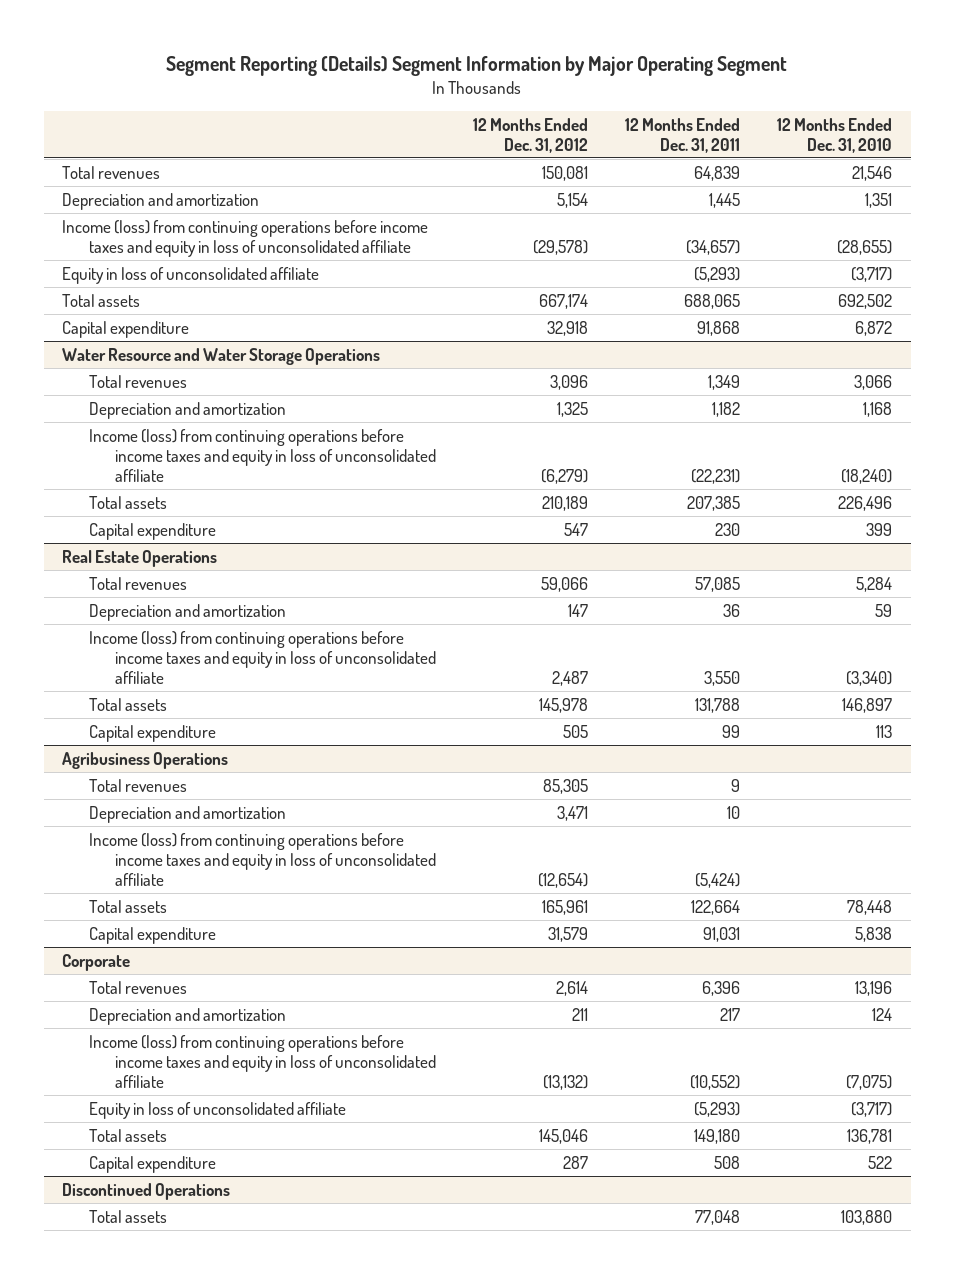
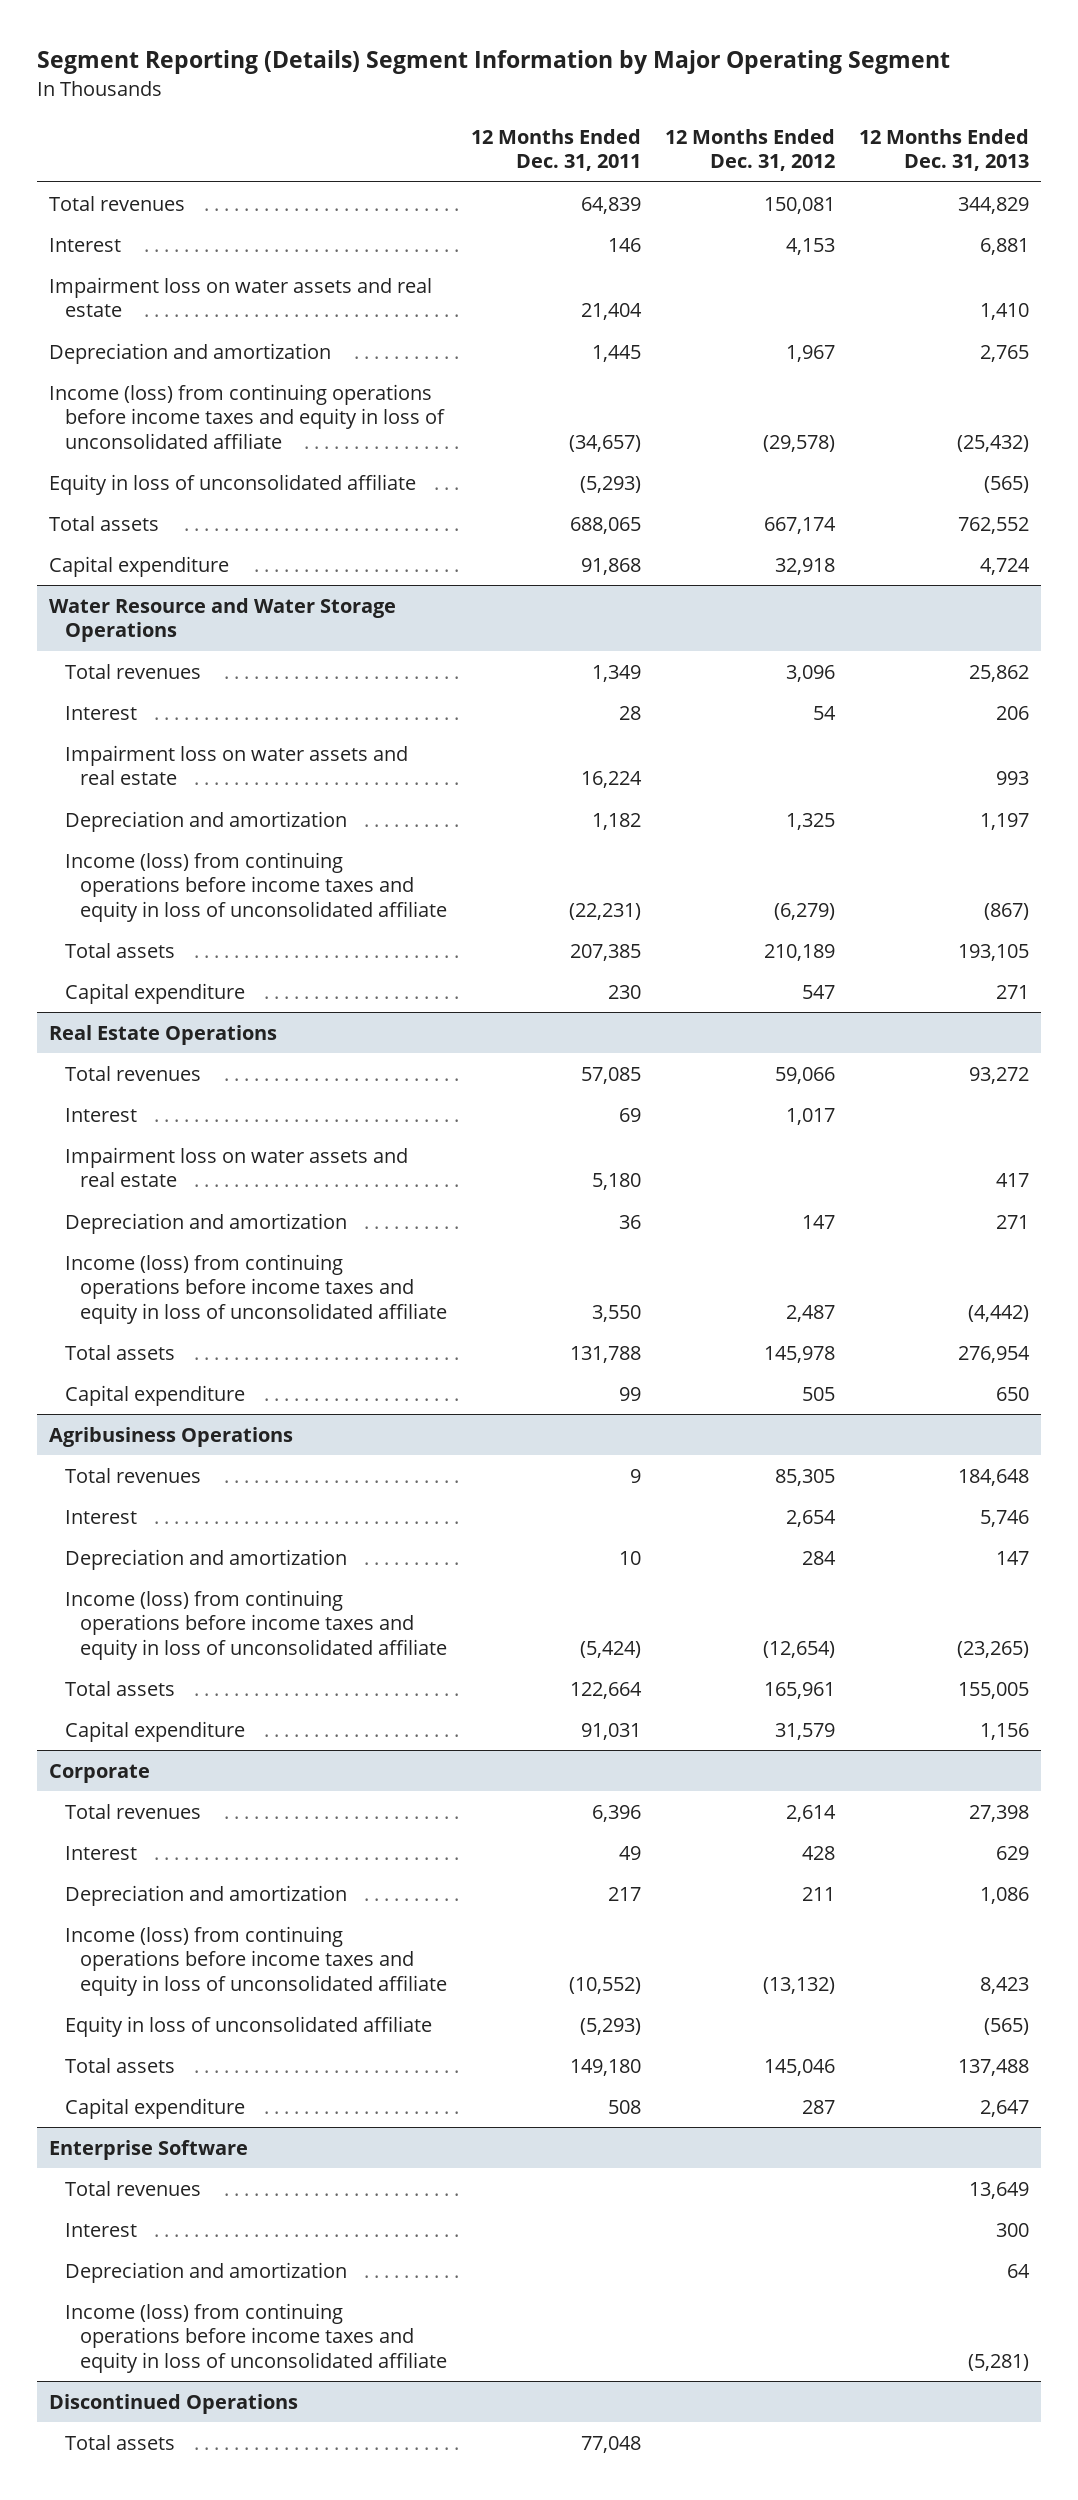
- | 12 Months Ended Dec. 31, 2012 | 12 Months Ended Dec. 31, 2011 | 12 Months Ended Dec. 31, 2010
+ | 12 Months Ended Dec. 31, 2011 | 12 Months Ended Dec. 31, 2012 | 12 Months Ended Dec. 31, 2013
- Depreciation and amortization | 5,154 | 1,445 | 1,351
+ Interest | 146 | 4,153 | 6,881
+ Impairment loss on water assets and real estate | 21,404 | | 1,410
+ Depreciation and amortization | 1,445 | 1,967 | 2,765
@ Water Resource and Water Storage Operations
+ Interest | 28 | 54 | 206
+ Impairment loss on water assets and real estate | 16,224 | | 993
@ Real Estate Operations
+ Interest | 69 | 1,017 |
+ Impairment loss on water assets and real estate | 5,180 | | 417
@ Agribusiness Operations
- Depreciation and amortization | 3,471 | 10 |
+ Interest | | 2,654 | 5,746
+ Depreciation and amortization | 10 | 284 | 147
@ Corporate
+ Interest | 49 | 428 | 629
+ Enterprise Software
+ Total revenues | | | 13,649
+ Interest | | | 300
+ Depreciation and amortization | | | 64
+ Income (loss) from continuing operations before income taxes and equity in loss of unconsolidated affiliate | | | (5,281)

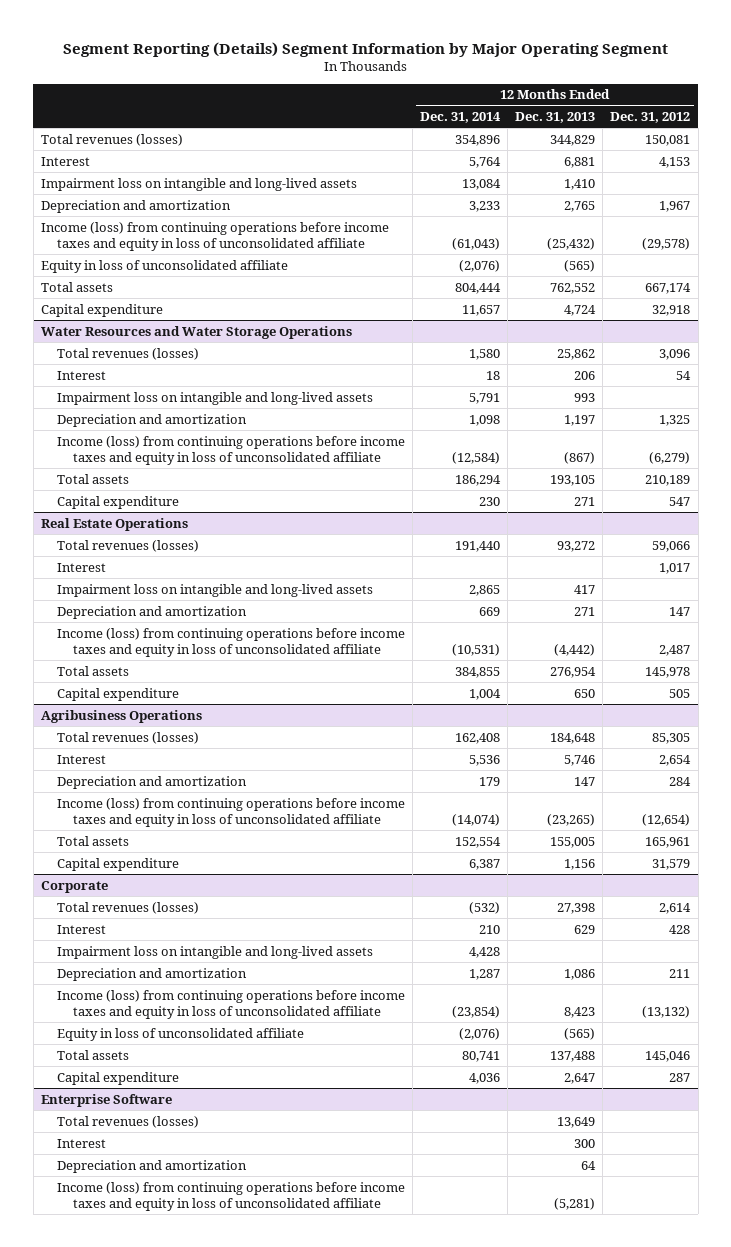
- | 12 Months Ended Dec. 31, 2011 | 12 Months Ended Dec. 31, 2012 | 12 Months Ended Dec. 31, 2013
+ | 12 Months Ended Dec. 31, 2014 | 12 Months Ended Dec. 31, 2013 | 12 Months Ended Dec. 31, 2012
- Total revenues | 64,839 | 150,081 | 344,829
+ Total revenues (losses) | 354,896 | 344,829 | 150,081
- Impairment loss on water assets and real estate | 21,404 | | 1,410
+ Impairment loss on intangible and long-lived assets | 13,084 | 1,410 |
- Water Resource and Water Storage Operations
- Total revenues | 1,349 | 3,096 | 25,862
+ Water Resources and Water Storage Operations
+ Total revenues (losses) | 1,580 | 25,862 | 3,096
- Impairment loss on water assets and real estate | 16,224 | | 993
+ Impairment loss on intangible and long-lived assets | 5,791 | 993 |
@ Real Estate Operations
- Total revenues | 57,085 | 59,066 | 93,272
+ Total revenues (losses) | 191,440 | 93,272 | 59,066
- Impairment loss on water assets and real estate | 5,180 | | 417
+ Impairment loss on intangible and long-lived assets | 2,865 | 417 |
@ Agribusiness Operations
- Total revenues | 9 | 85,305 | 184,648
+ Total revenues (losses) | 162,408 | 184,648 | 85,305
@ Corporate
- Total revenues | 6,396 | 2,614 | 27,398
+ Total revenues (losses) | (532) | 27,398 | 2,614
+ Impairment loss on intangible and long-lived assets | 4,428 | |
@ Enterprise Software
- Total revenues | | | 13,649
+ Total revenues (losses) | | 13,649 |
- Discontinued Operations
- Total assets | 77,048 | |

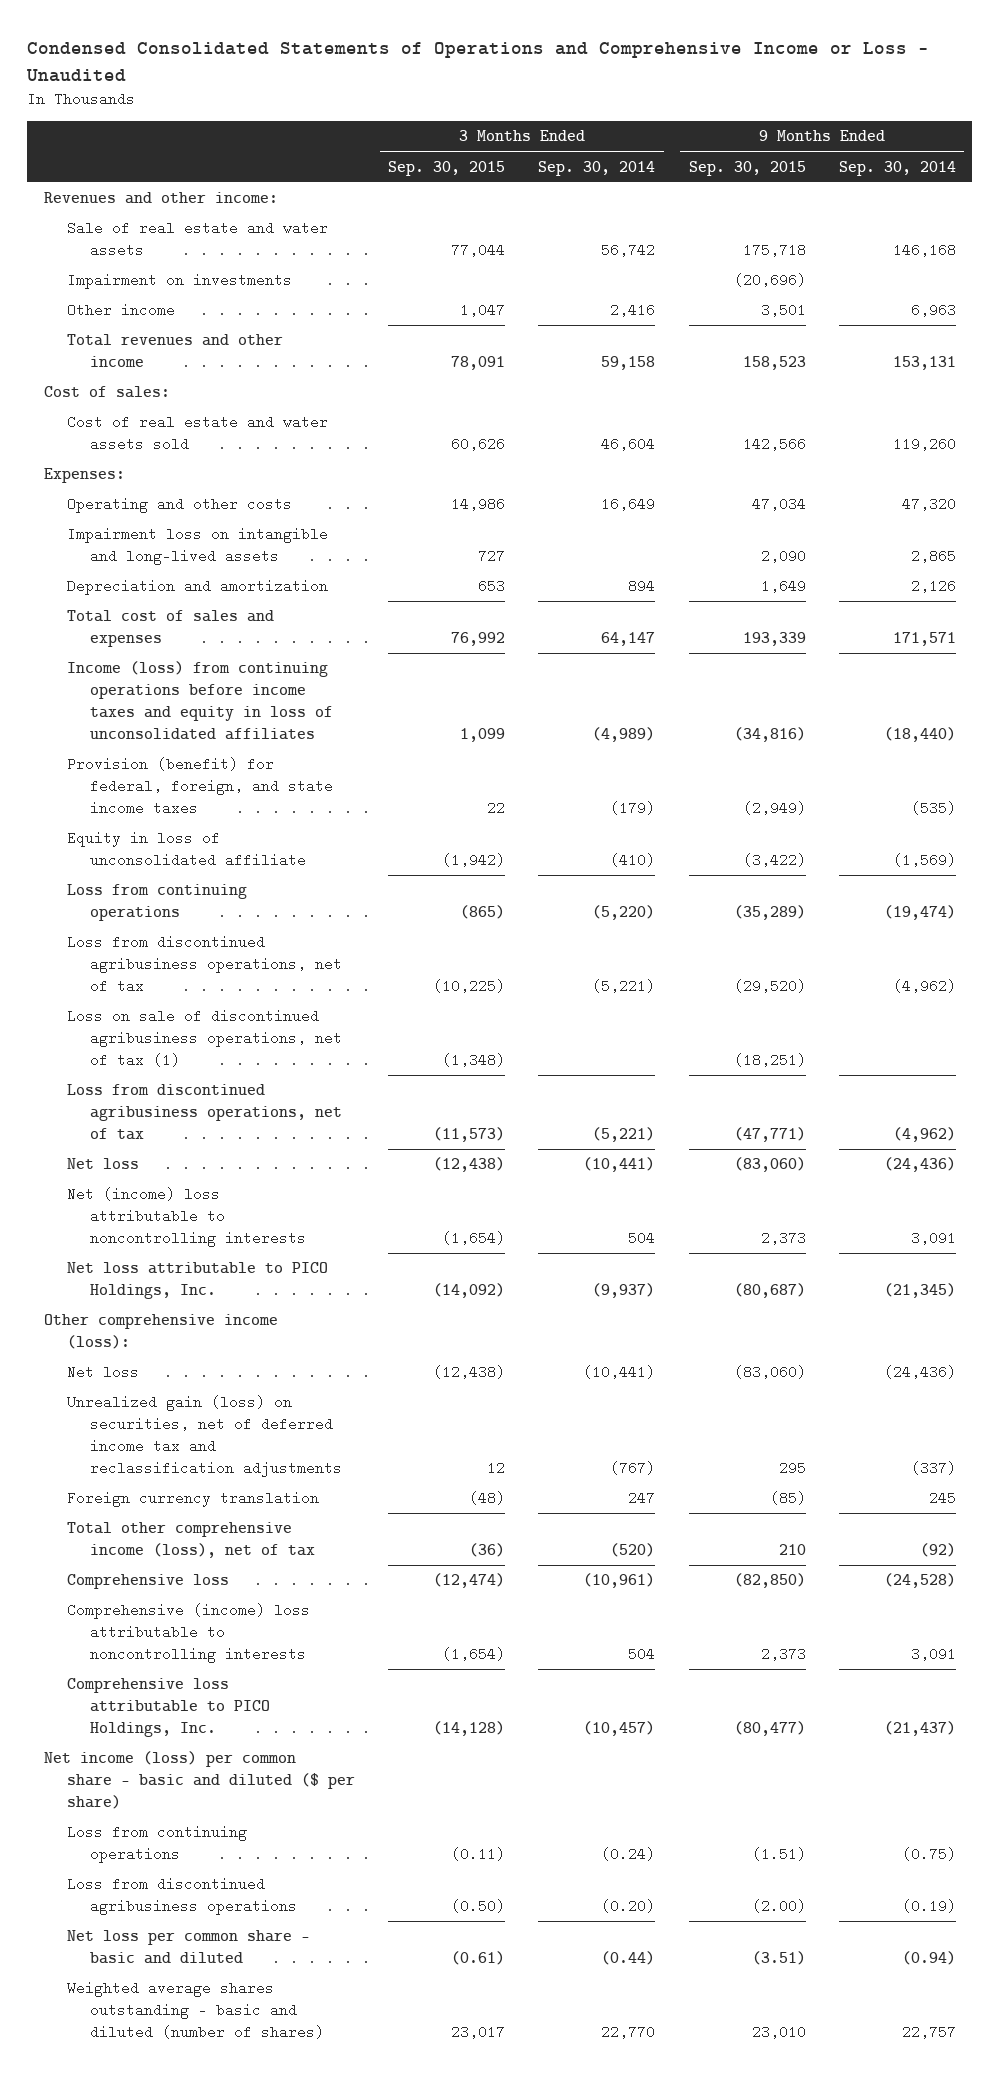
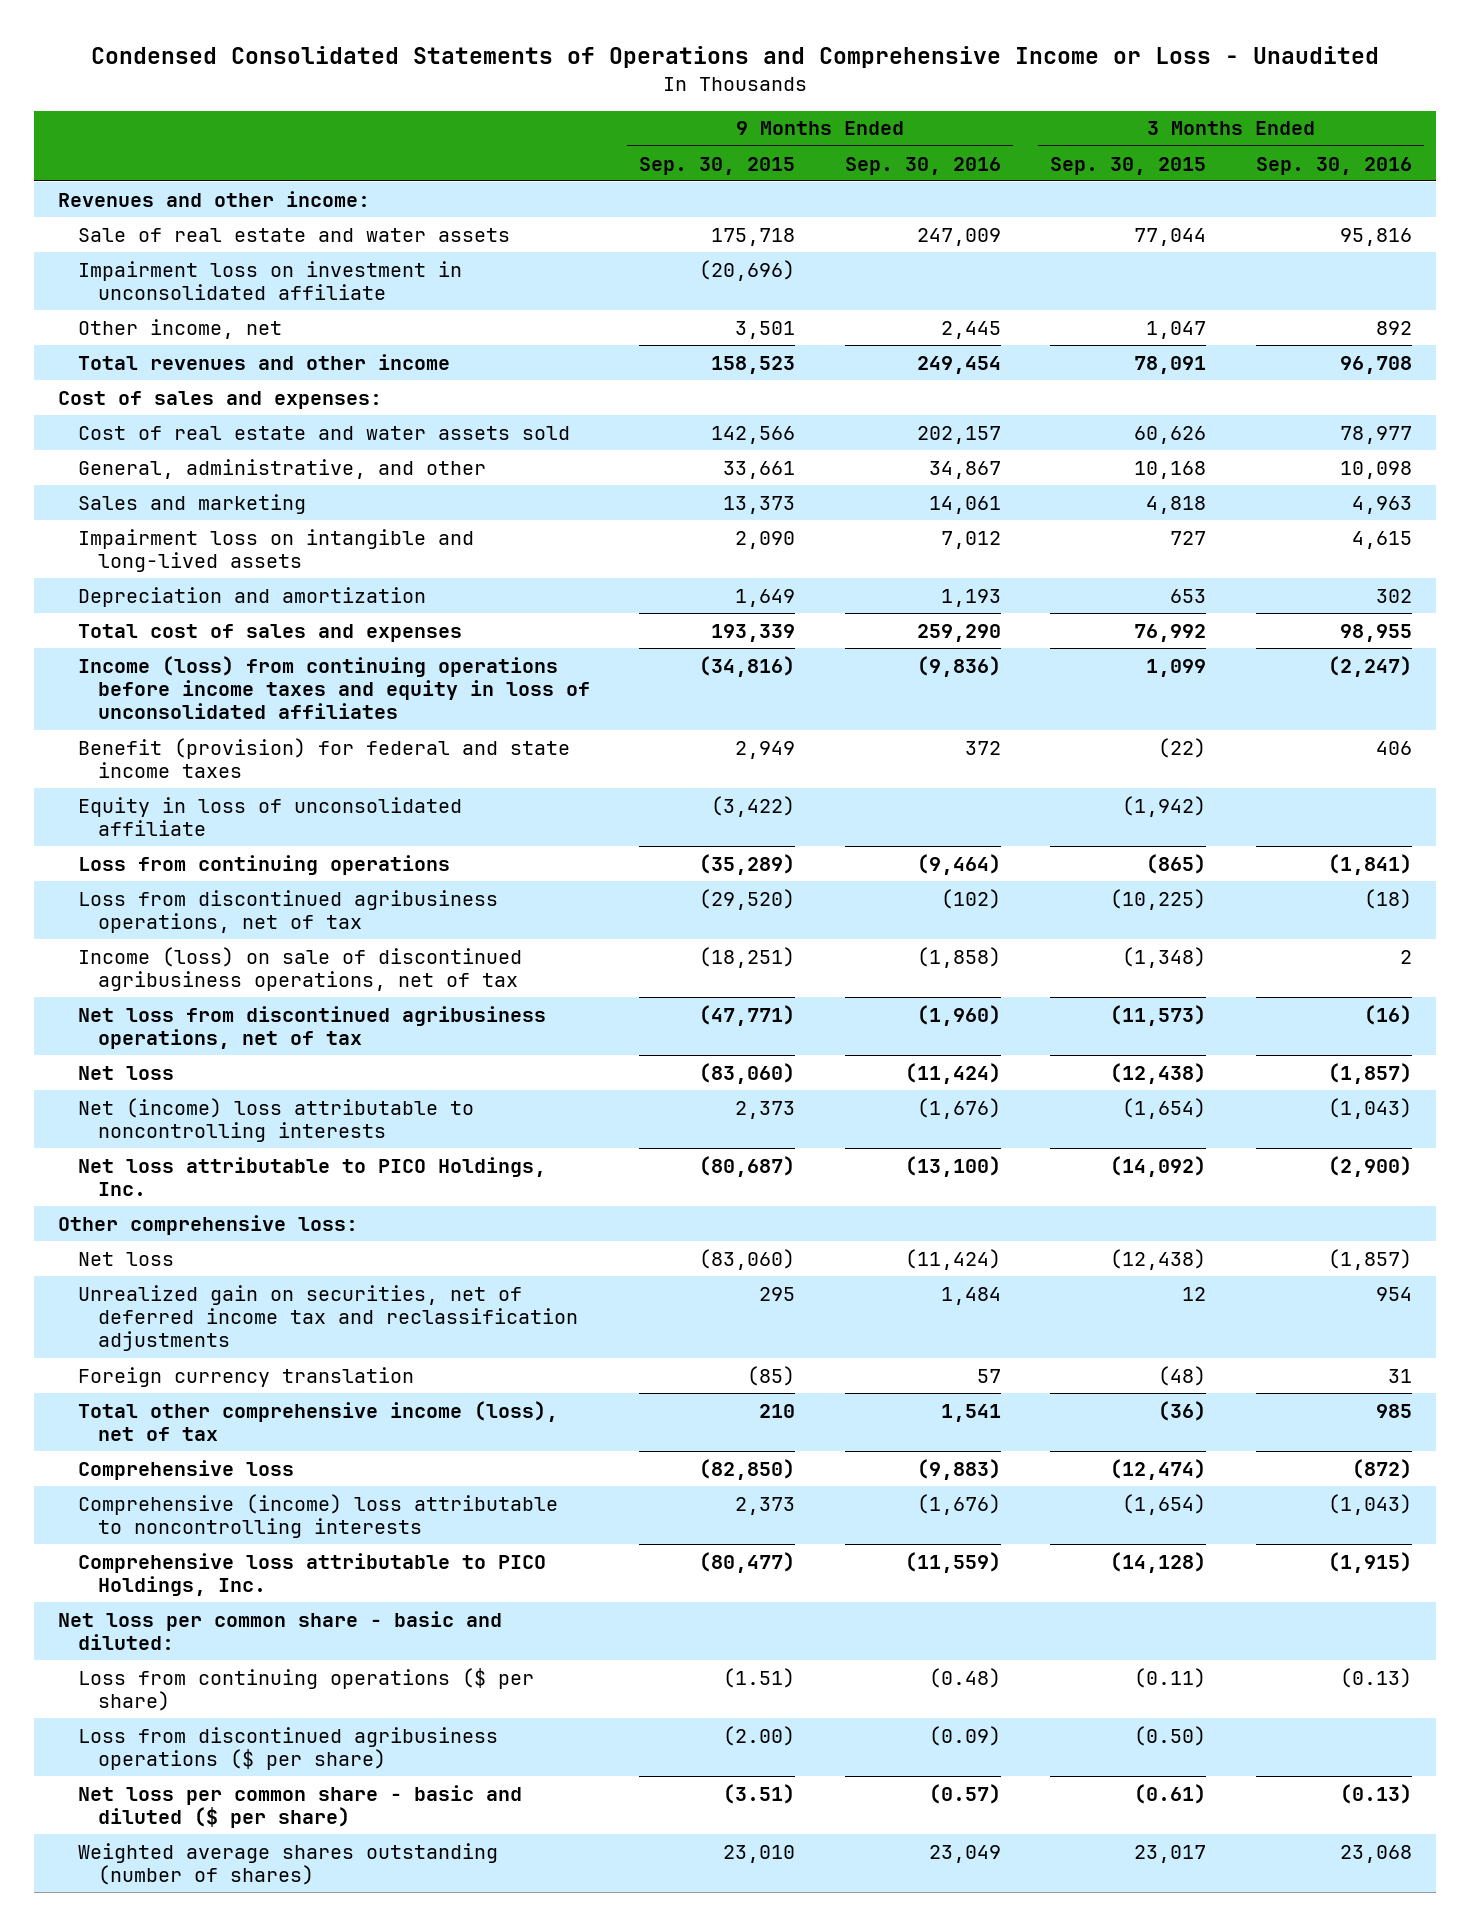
- | 3 Months Ended Sep. 30, 2015 | 3 Months Ended Sep. 30, 2014 | 9 Months Ended Sep. 30, 2015 | 9 Months Ended Sep. 30, 2014
+ | 9 Months Ended Sep. 30, 2015 | 9 Months Ended Sep. 30, 2016 | 3 Months Ended Sep. 30, 2015 | 3 Months Ended Sep. 30, 2016
- Impairment on investments | | | (20,696) |
- Other income | 1,047 | 2,416 | 3,501 | 6,963
+ Impairment loss on investment in unconsolidated affiliate | (20,696) | | |
+ Other income, net | 3,501 | 2,445 | 1,047 | 892
- Cost of sales:
+ Cost of sales and expenses:
- Expenses:
- Operating and other costs | 14,986 | 16,649 | 47,034 | 47,320
+ General, administrative, and other | 33,661 | 34,867 | 10,168 | 10,098
+ Sales and marketing | 13,373 | 14,061 | 4,818 | 4,963
- Provision (benefit) for federal, foreign, and state income taxes | 22 | (179) | (2,949) | (535)
+ Benefit (provision) for federal and state income taxes | 2,949 | 372 | (22) | 406
- Loss on sale of discontinued agribusiness operations, net of tax (1) | (1,348) | | (18,251) |
- Loss from discontinued agribusiness operations, net of tax | (11,573) | (5,221) | (47,771) | (4,962)
+ Income (loss) on sale of discontinued agribusiness operations, net of tax | (18,251) | (1,858) | (1,348) | 2
+ Net loss from discontinued agribusiness operations, net of tax | (47,771) | (1,960) | (11,573) | (16)
- Other comprehensive income (loss):
+ Other comprehensive loss:
- Unrealized gain (loss) on securities, net of deferred income tax and reclassification adjustments | 12 | (767) | 295 | (337)
+ Unrealized gain on securities, net of deferred income tax and reclassification adjustments | 295 | 1,484 | 12 | 954
- Net income (loss) per common share - basic and diluted ($ per share)
- Loss from continuing operations | (0.11) | (0.24) | (1.51) | (0.75)
- Loss from discontinued agribusiness operations | (0.50) | (0.20) | (2.00) | (0.19)
- Net loss per common share - basic and diluted | (0.61) | (0.44) | (3.51) | (0.94)
- Weighted average shares outstanding - basic and diluted (number of shares) | 23,017 | 22,770 | 23,010 | 22,757
+ Net loss per common share - basic and diluted:
+ Loss from continuing operations ($ per share) | (1.51) | (0.48) | (0.11) | (0.13)
+ Loss from discontinued agribusiness operations ($ per share) | (2.00) | (0.09) | (0.50) |
+ Net loss per common share - basic and diluted ($ per share) | (3.51) | (0.57) | (0.61) | (0.13)
+ Weighted average shares outstanding (number of shares) | 23,010 | 23,049 | 23,017 | 23,068

